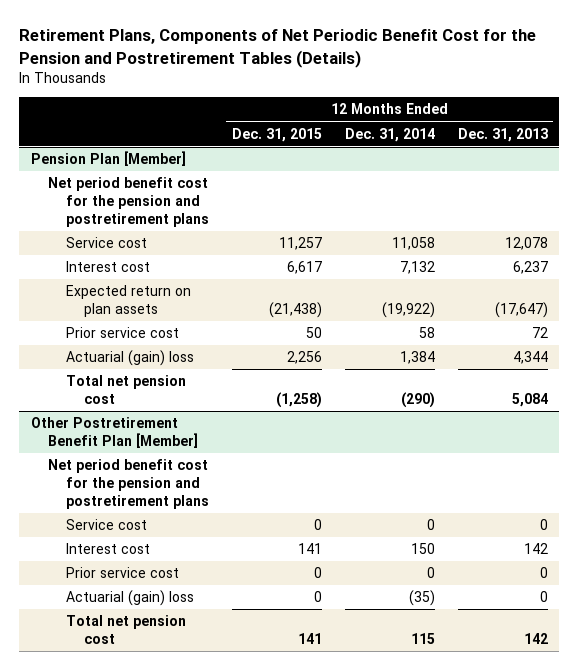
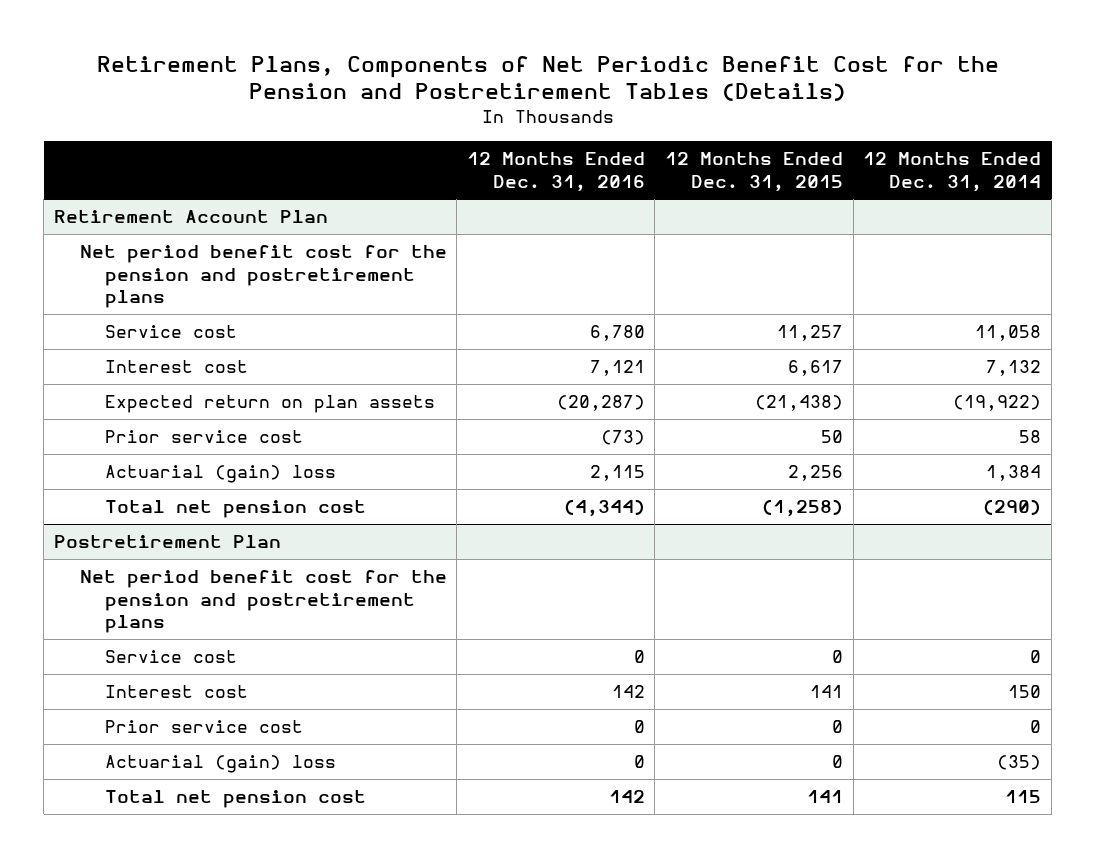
- | 12 Months Ended Dec. 31, 2015 | 12 Months Ended Dec. 31, 2014 | 12 Months Ended Dec. 31, 2013
+ | 12 Months Ended Dec. 31, 2016 | 12 Months Ended Dec. 31, 2015 | 12 Months Ended Dec. 31, 2014
- Pension Plan [Member]
+ Retirement Account Plan
- Other Postretirement Benefit Plan [Member]
+ Postretirement Plan

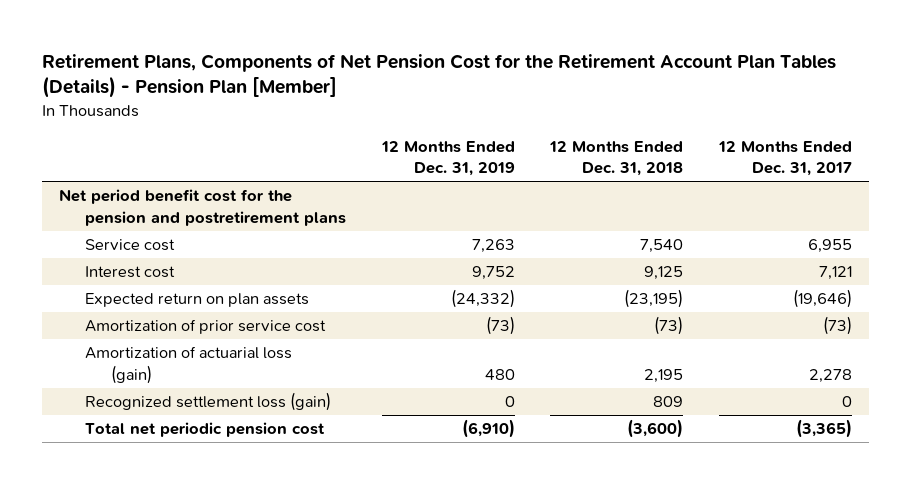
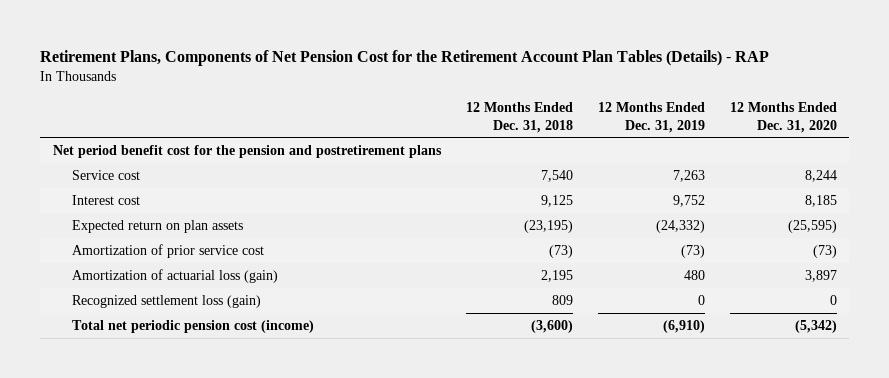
- Retirement Plans, Components of Net Pension Cost for the Retirement Account Plan Tables (Details) - Pension Plan [Member]
+ Retirement Plans, Components of Net Pension Cost for the Retirement Account Plan Tables (Details) - RAP
- | 12 Months Ended Dec. 31, 2019 | 12 Months Ended Dec. 31, 2018 | 12 Months Ended Dec. 31, 2017
+ | 12 Months Ended Dec. 31, 2018 | 12 Months Ended Dec. 31, 2019 | 12 Months Ended Dec. 31, 2020
- Total net periodic pension cost | (6,910) | (3,600) | (3,365)
+ Total net periodic pension cost (income) | (3,600) | (6,910) | (5,342)

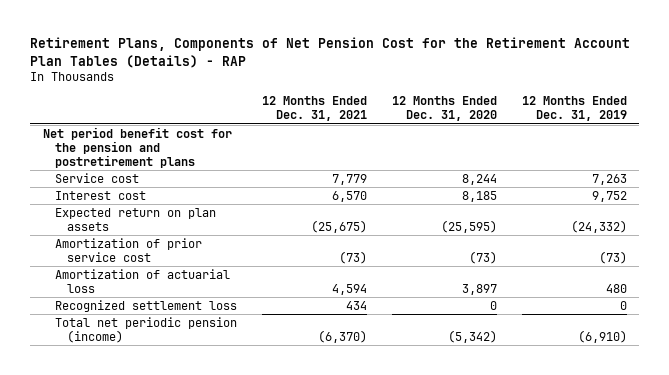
- | 12 Months Ended Dec. 31, 2018 | 12 Months Ended Dec. 31, 2019 | 12 Months Ended Dec. 31, 2020
+ | 12 Months Ended Dec. 31, 2021 | 12 Months Ended Dec. 31, 2020 | 12 Months Ended Dec. 31, 2019
- Amortization of actuarial loss (gain) | 2,195 | 480 | 3,897
- Recognized settlement loss (gain) | 809 | 0 | 0
- Total net periodic pension cost (income) | (3,600) | (6,910) | (5,342)
+ Amortization of actuarial loss | 4,594 | 3,897 | 480
+ Recognized settlement loss | 434 | 0 | 0
+ Total net periodic pension (income) | (6,370) | (5,342) | (6,910)

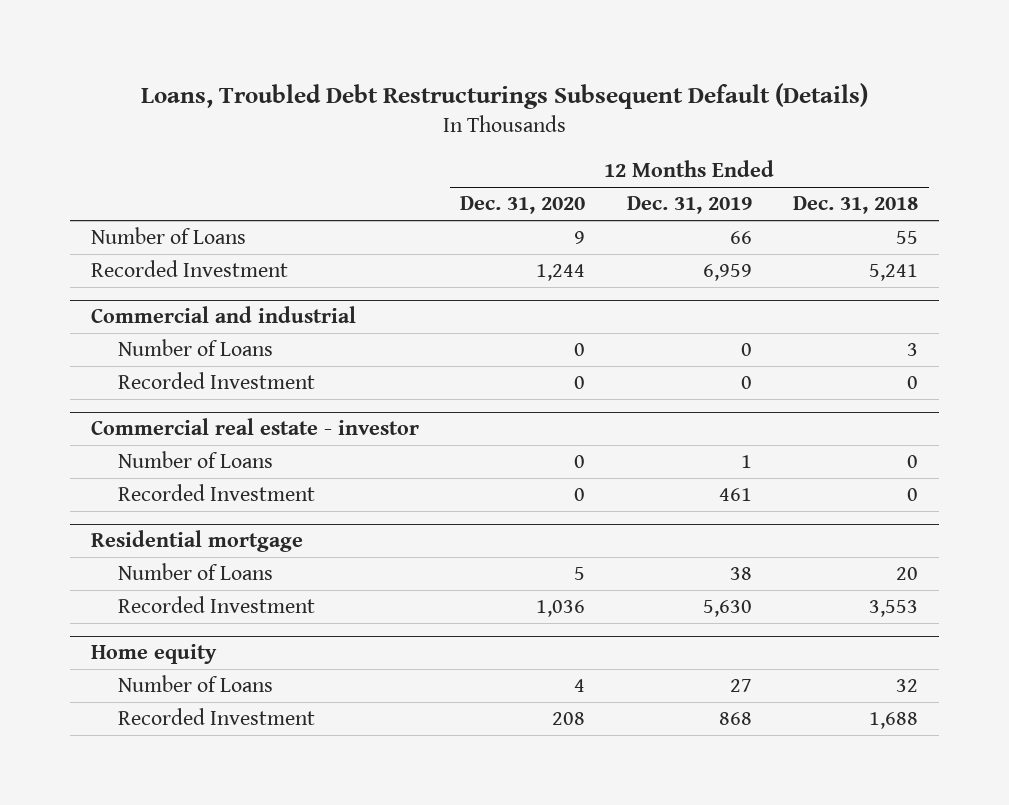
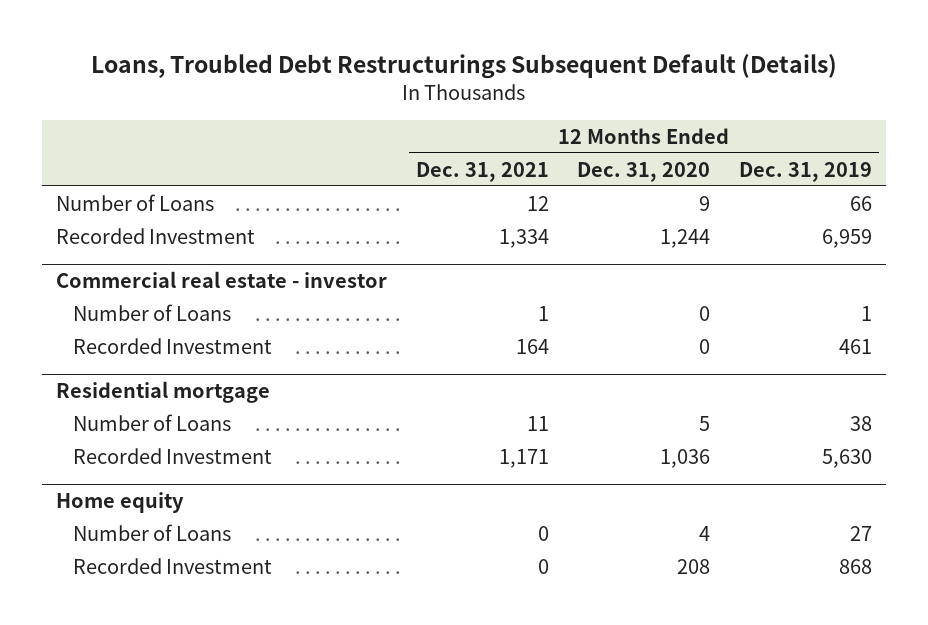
- | 12 Months Ended Dec. 31, 2020 | 12 Months Ended Dec. 31, 2019 | 12 Months Ended Dec. 31, 2018
+ | 12 Months Ended Dec. 31, 2021 | 12 Months Ended Dec. 31, 2020 | 12 Months Ended Dec. 31, 2019
- Commercial and industrial
- Number of Loans | 0 | 0 | 3
- Recorded Investment | 0 | 0 | 0

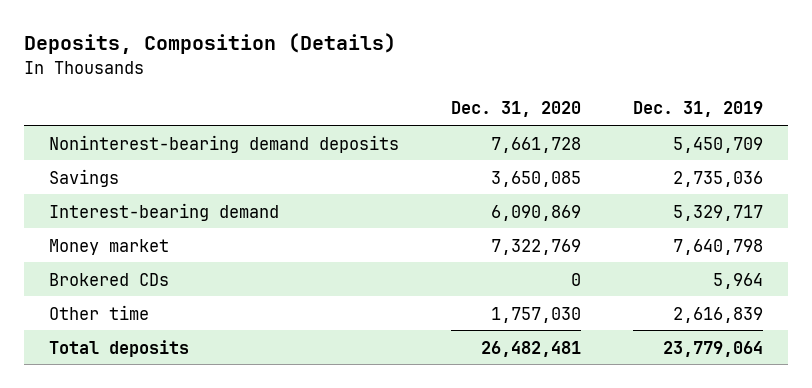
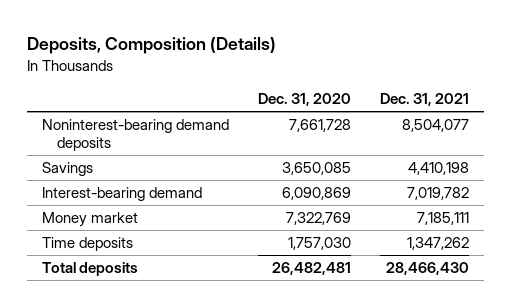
- | Dec. 31, 2020 | Dec. 31, 2019
+ | Dec. 31, 2020 | Dec. 31, 2021
- Brokered CDs | 0 | 5,964
- Other time | 1,757,030 | 2,616,839
+ Time deposits | 1,757,030 | 1,347,262

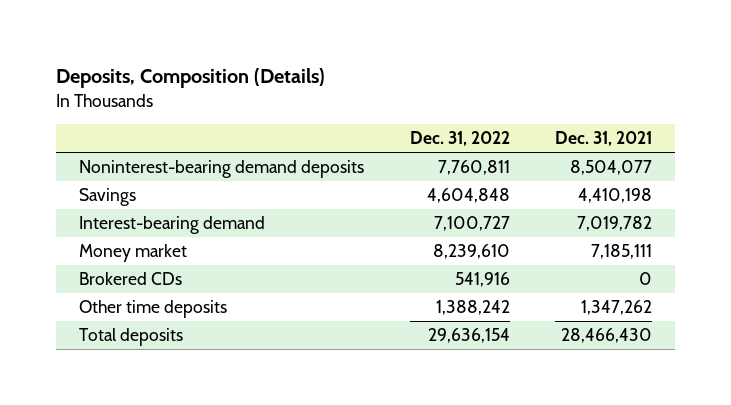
- | Dec. 31, 2020 | Dec. 31, 2021
+ | Dec. 31, 2022 | Dec. 31, 2021
- Time deposits | 1,757,030 | 1,347,262
+ Brokered CDs | 541,916 | 0
+ Other time deposits | 1,388,242 | 1,347,262

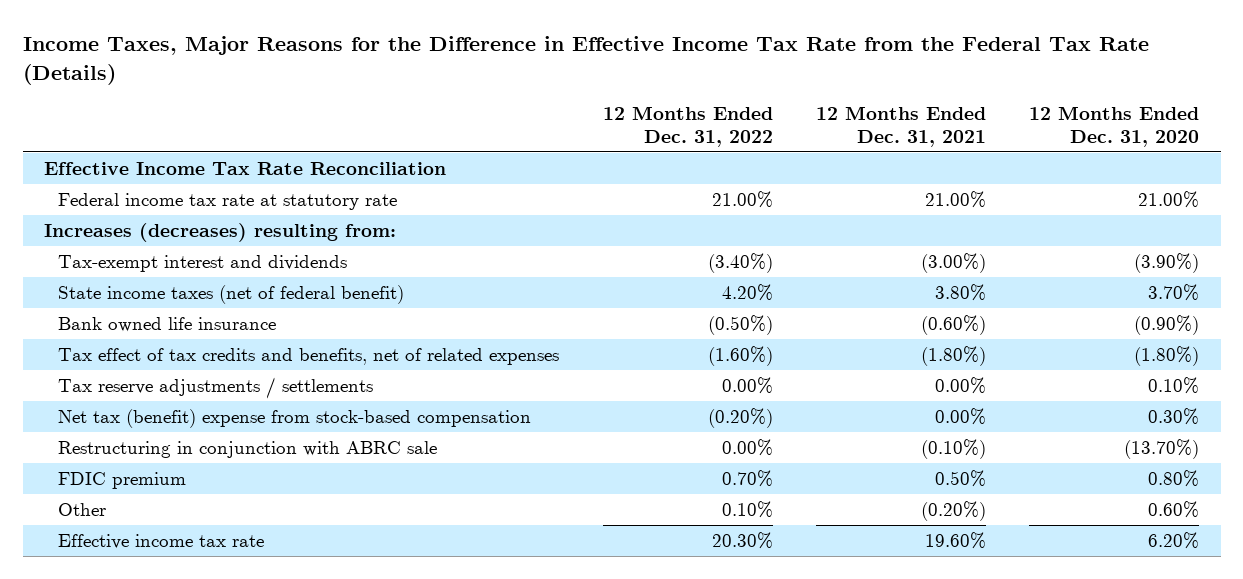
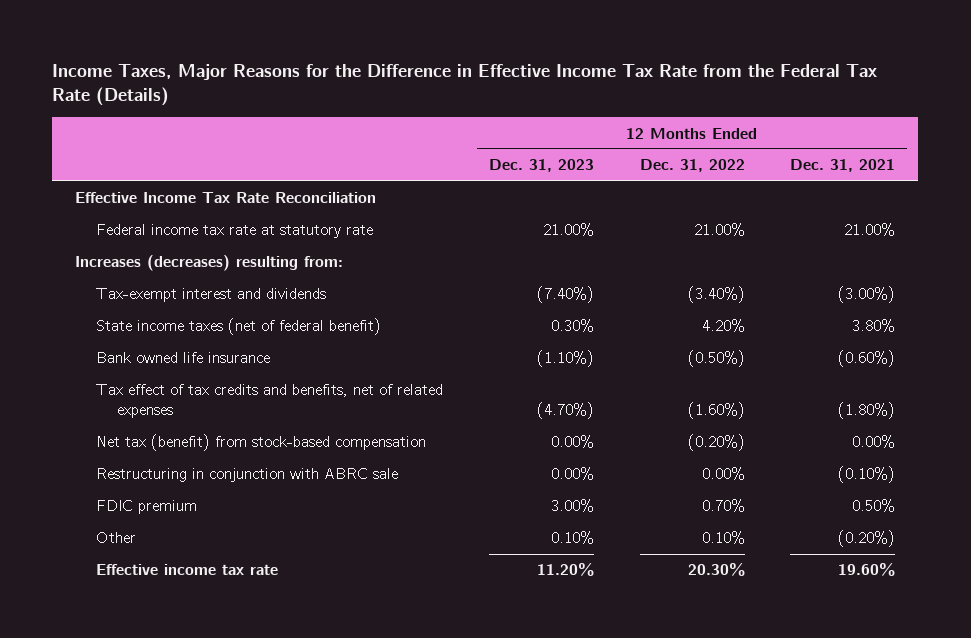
- | 12 Months Ended Dec. 31, 2022 | 12 Months Ended Dec. 31, 2021 | 12 Months Ended Dec. 31, 2020
+ | 12 Months Ended Dec. 31, 2023 | 12 Months Ended Dec. 31, 2022 | 12 Months Ended Dec. 31, 2021
- Tax reserve adjustments / settlements | 0.00% | 0.00% | 0.10%
- Net tax (benefit) expense from stock-based compensation | (0.20%) | 0.00% | 0.30%
+ Net tax (benefit) from stock-based compensation | 0.00% | (0.20%) | 0.00%

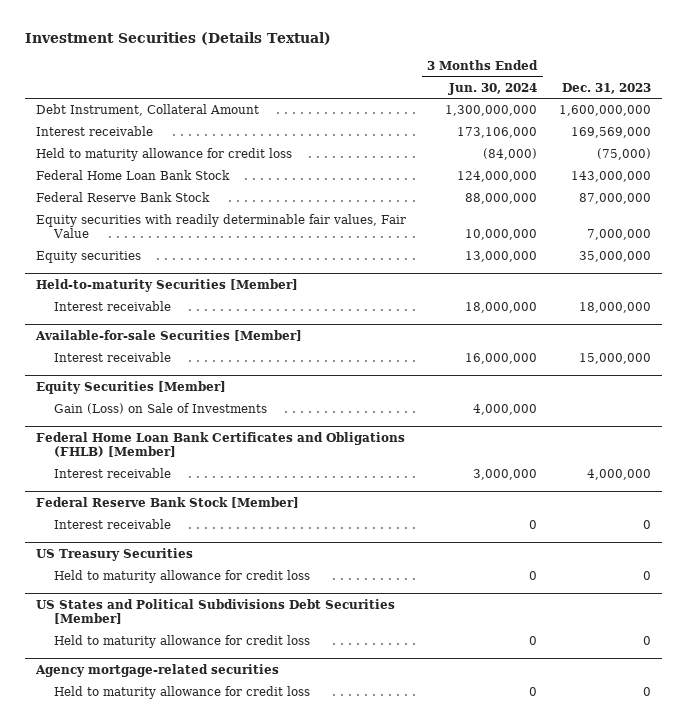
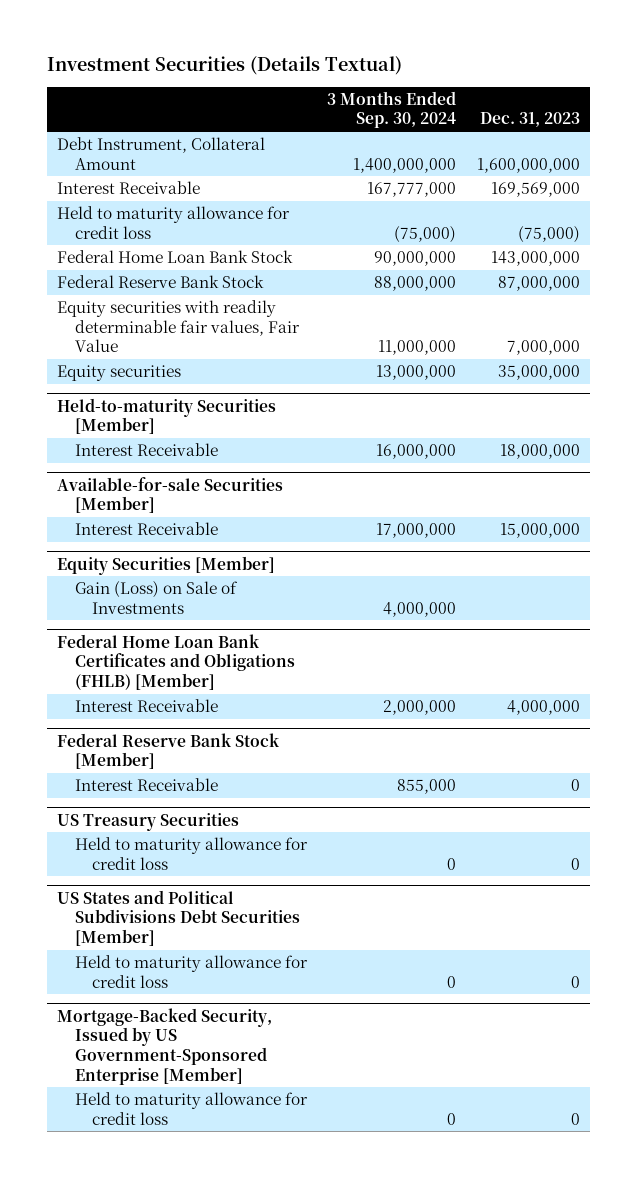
- | 3 Months Ended Jun. 30, 2024 | Dec. 31, 2023
+ | 3 Months Ended Sep. 30, 2024 | Dec. 31, 2023
- Interest receivable | 173,106,000 | 169,569,000
+ Interest Receivable | 167,777,000 | 169,569,000
@ Held-to-maturity Securities [Member]
- Interest receivable | 18,000,000 | 18,000,000
+ Interest Receivable | 16,000,000 | 18,000,000
@ Available-for-sale Securities [Member]
- Interest receivable | 16,000,000 | 15,000,000
+ Interest Receivable | 17,000,000 | 15,000,000
@ Federal Home Loan Bank Certificates and Obligations (FHLB) [Member]
- Interest receivable | 3,000,000 | 4,000,000
+ Interest Receivable | 2,000,000 | 4,000,000
@ Federal Reserve Bank Stock [Member]
- Interest receivable | 0 | 0
+ Interest Receivable | 855,000 | 0
- Agency mortgage-related securities
+ Mortgage-Backed Security, Issued by US Government-Sponsored Enterprise [Member]

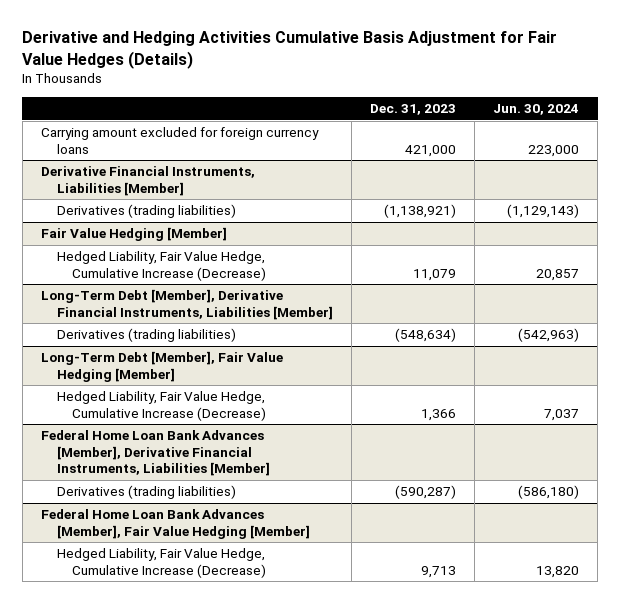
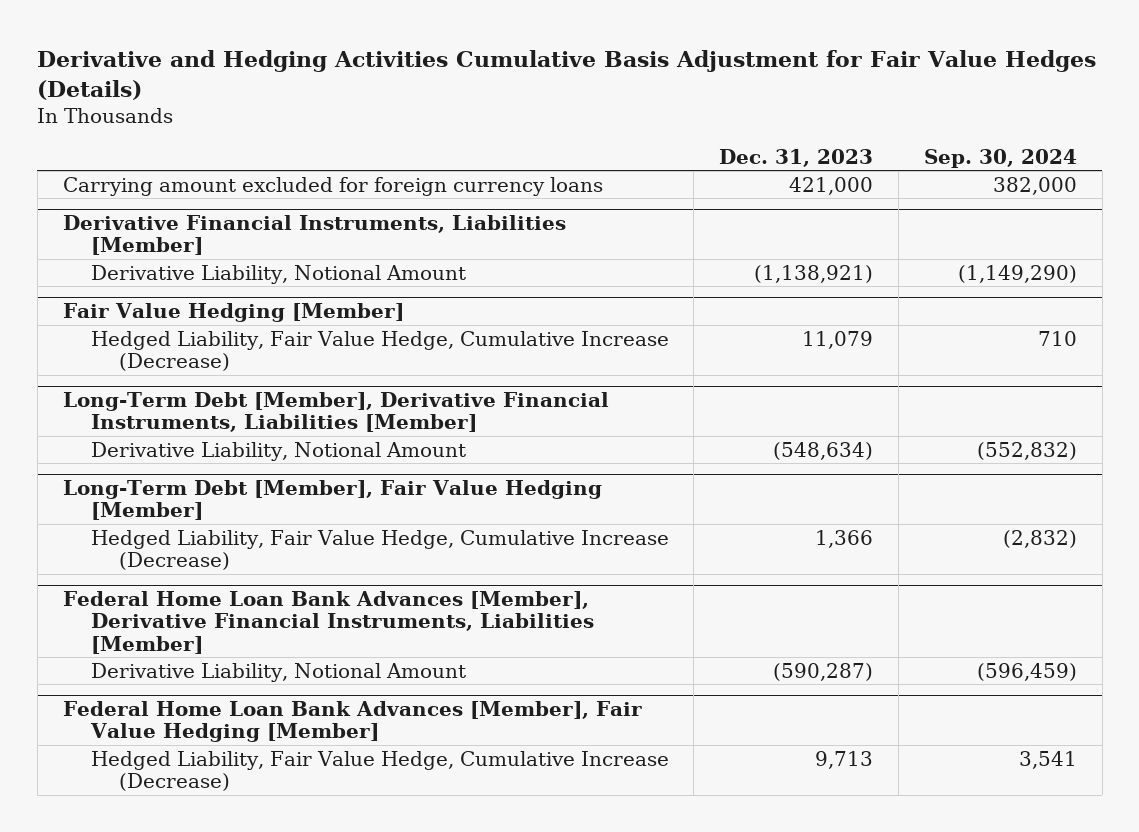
- | Dec. 31, 2023 | Jun. 30, 2024
+ | Dec. 31, 2023 | Sep. 30, 2024
@ Derivative Financial Instruments, Liabilities [Member]
- Derivatives (trading liabilities) | (1,138,921) | (1,129,143)
+ Derivative Liability, Notional Amount | (1,138,921) | (1,149,290)
@ Long-Term Debt [Member], Derivative Financial Instruments, Liabilities [Member]
- Derivatives (trading liabilities) | (548,634) | (542,963)
+ Derivative Liability, Notional Amount | (548,634) | (552,832)
@ Federal Home Loan Bank Advances [Member], Derivative Financial Instruments, Liabilities [Member]
- Derivatives (trading liabilities) | (590,287) | (586,180)
+ Derivative Liability, Notional Amount | (590,287) | (596,459)

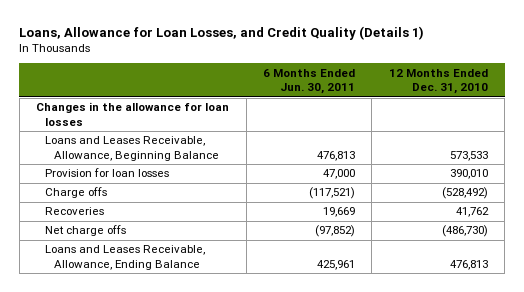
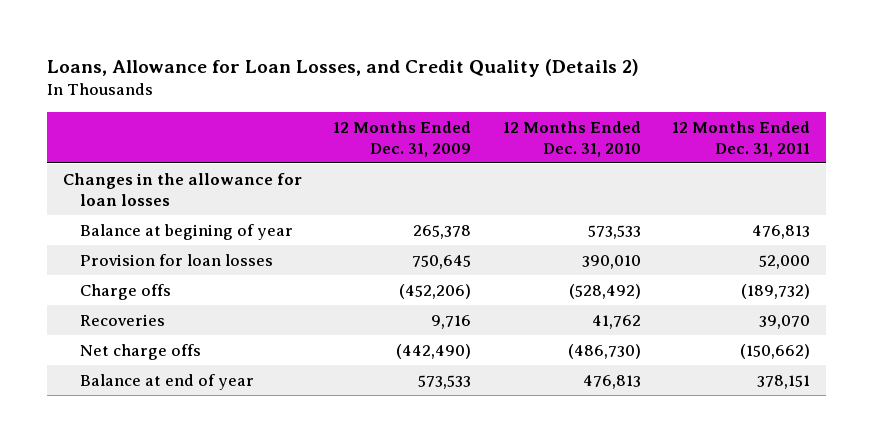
- Loans, Allowance for Loan Losses, and Credit Quality (Details 1)
+ Loans, Allowance for Loan Losses, and Credit Quality (Details 2)
- | 6 Months Ended Jun. 30, 2011 | 12 Months Ended Dec. 31, 2010
+ | 12 Months Ended Dec. 31, 2009 | 12 Months Ended Dec. 31, 2010 | 12 Months Ended Dec. 31, 2011
- Loans and Leases Receivable, Allowance, Beginning Balance | 476,813 | 573,533
+ Balance at begining of year | 265,378 | 573,533 | 476,813
- Loans and Leases Receivable, Allowance, Ending Balance | 425,961 | 476,813
+ Balance at end of year | 573,533 | 476,813 | 378,151

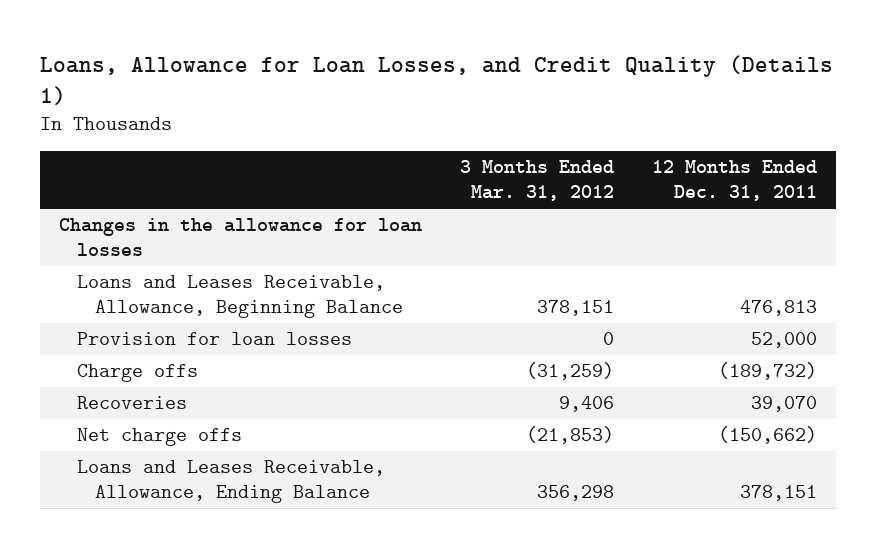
- Loans, Allowance for Loan Losses, and Credit Quality (Details 2)
+ Loans, Allowance for Loan Losses, and Credit Quality (Details 1)
- | 12 Months Ended Dec. 31, 2009 | 12 Months Ended Dec. 31, 2010 | 12 Months Ended Dec. 31, 2011
+ | 3 Months Ended Mar. 31, 2012 | 12 Months Ended Dec. 31, 2011
- Balance at begining of year | 265,378 | 573,533 | 476,813
+ Loans and Leases Receivable, Allowance, Beginning Balance | 378,151 | 476,813
- Balance at end of year | 573,533 | 476,813 | 378,151
+ Loans and Leases Receivable, Allowance, Ending Balance | 356,298 | 378,151

